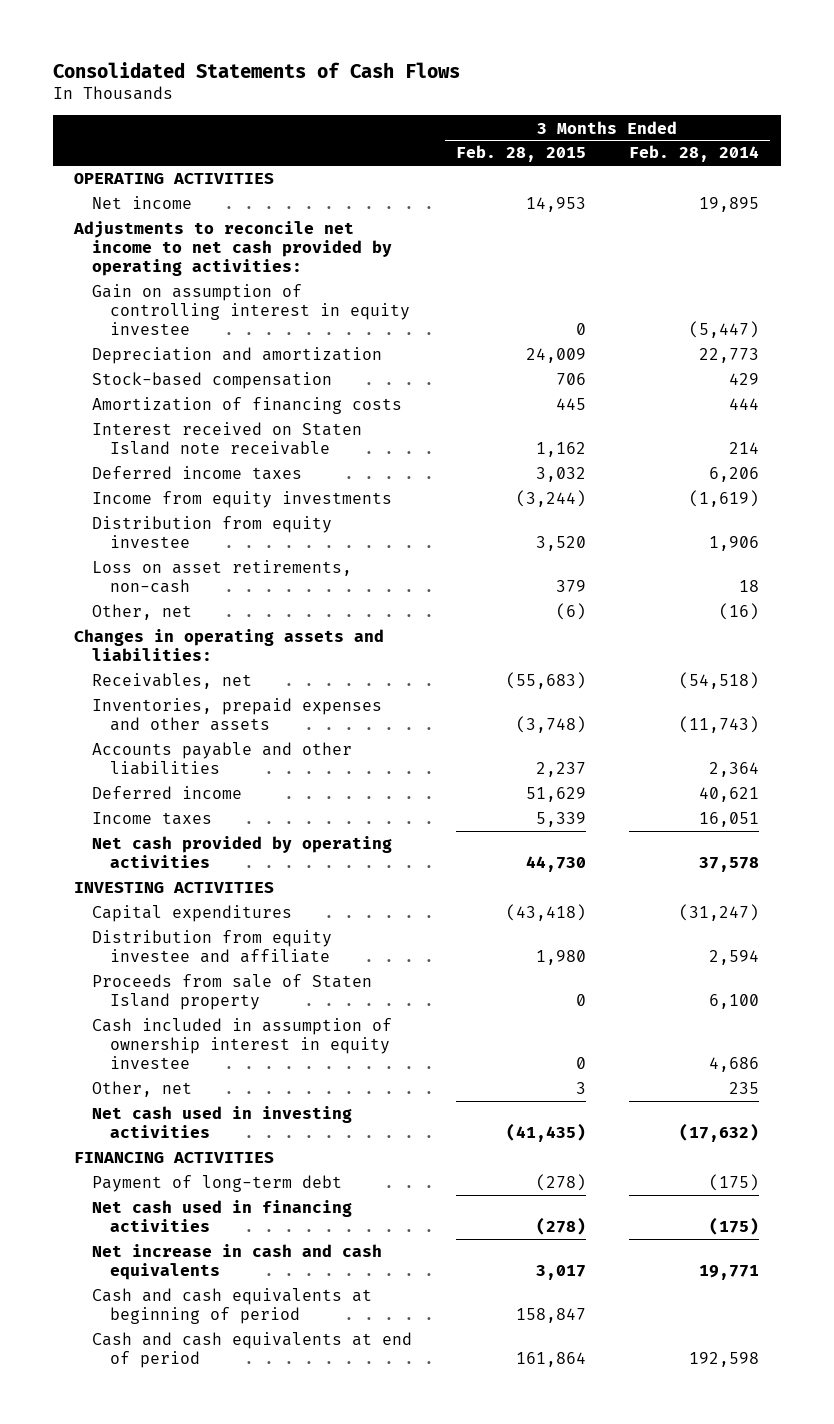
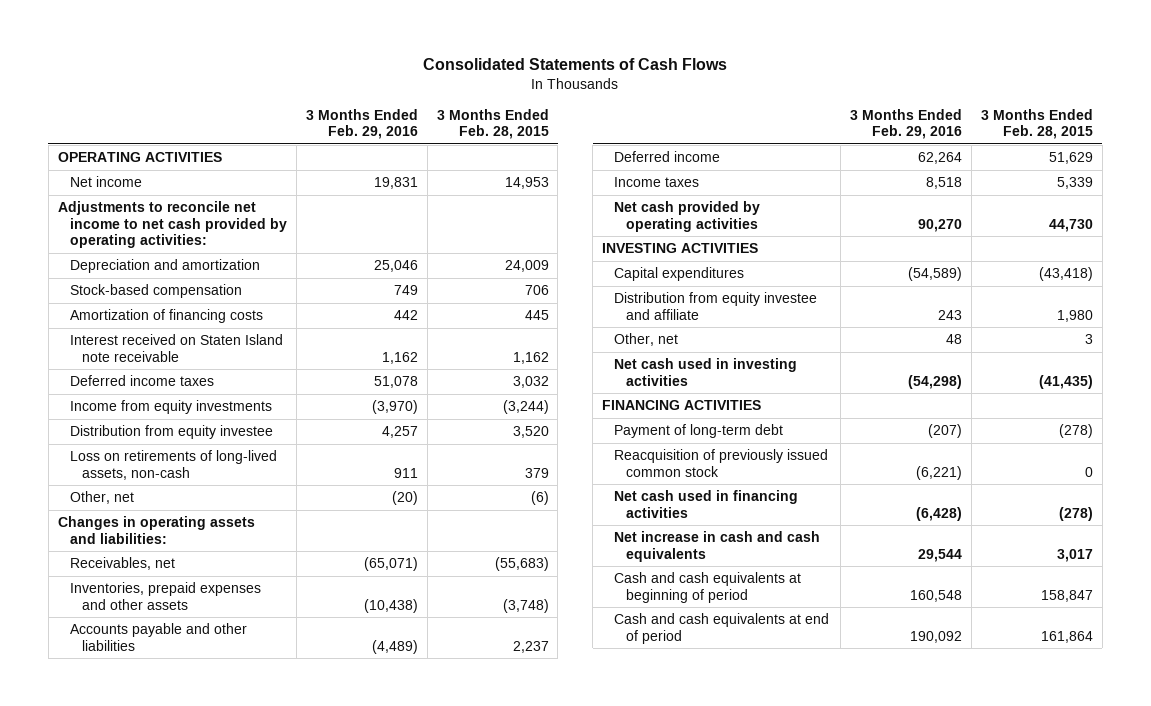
- | 3 Months Ended Feb. 28, 2015 | 3 Months Ended Feb. 28, 2014
+ | 3 Months Ended Feb. 29, 2016 | 3 Months Ended Feb. 28, 2015
- Gain on assumption of controlling interest in equity investee | 0 | (5,447)
- Loss on asset retirements, non-cash | 379 | 18
+ Loss on retirements of long-lived assets, non-cash | 911 | 379
- Proceeds from sale of Staten Island property | 0 | 6,100
- Cash included in assumption of ownership interest in equity investee | 0 | 4,686
+ Reacquisition of previously issued common stock | (6,221) | 0

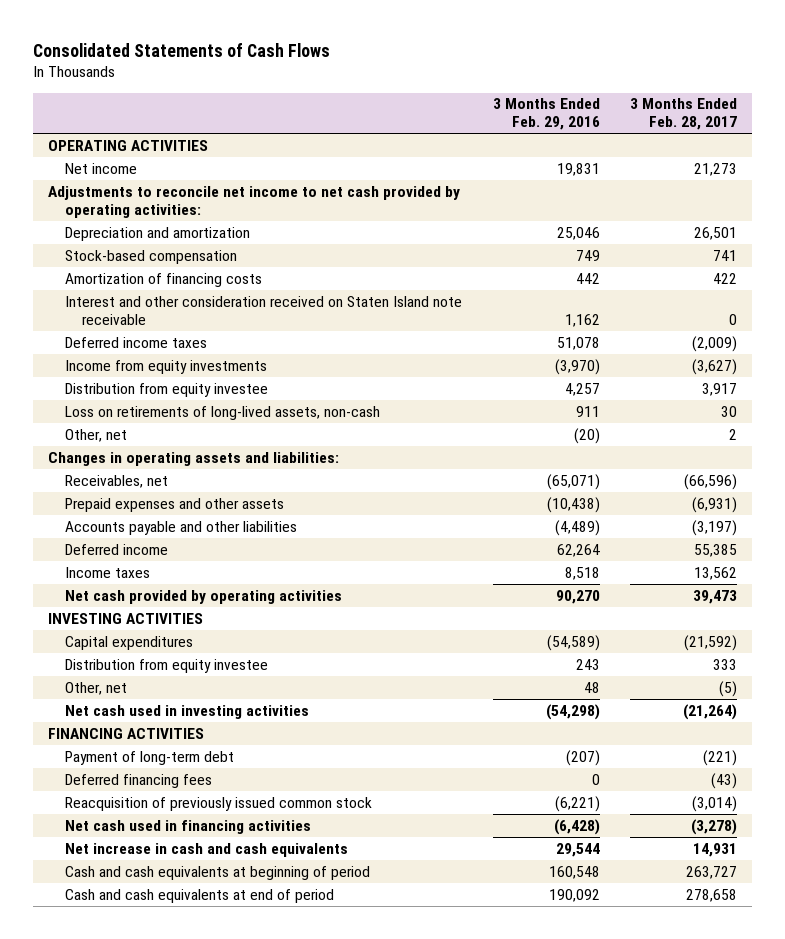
- | 3 Months Ended Feb. 29, 2016 | 3 Months Ended Feb. 28, 2015
+ | 3 Months Ended Feb. 29, 2016 | 3 Months Ended Feb. 28, 2017
- Interest received on Staten Island note receivable | 1,162 | 1,162
+ Interest and other consideration received on Staten Island note receivable | 1,162 | 0
- Inventories, prepaid expenses and other assets | (10,438) | (3,748)
+ Prepaid expenses and other assets | (10,438) | (6,931)
- Distribution from equity investee and affiliate | 243 | 1,980
+ Distribution from equity investee | 243 | 333
+ Deferred financing fees | 0 | (43)

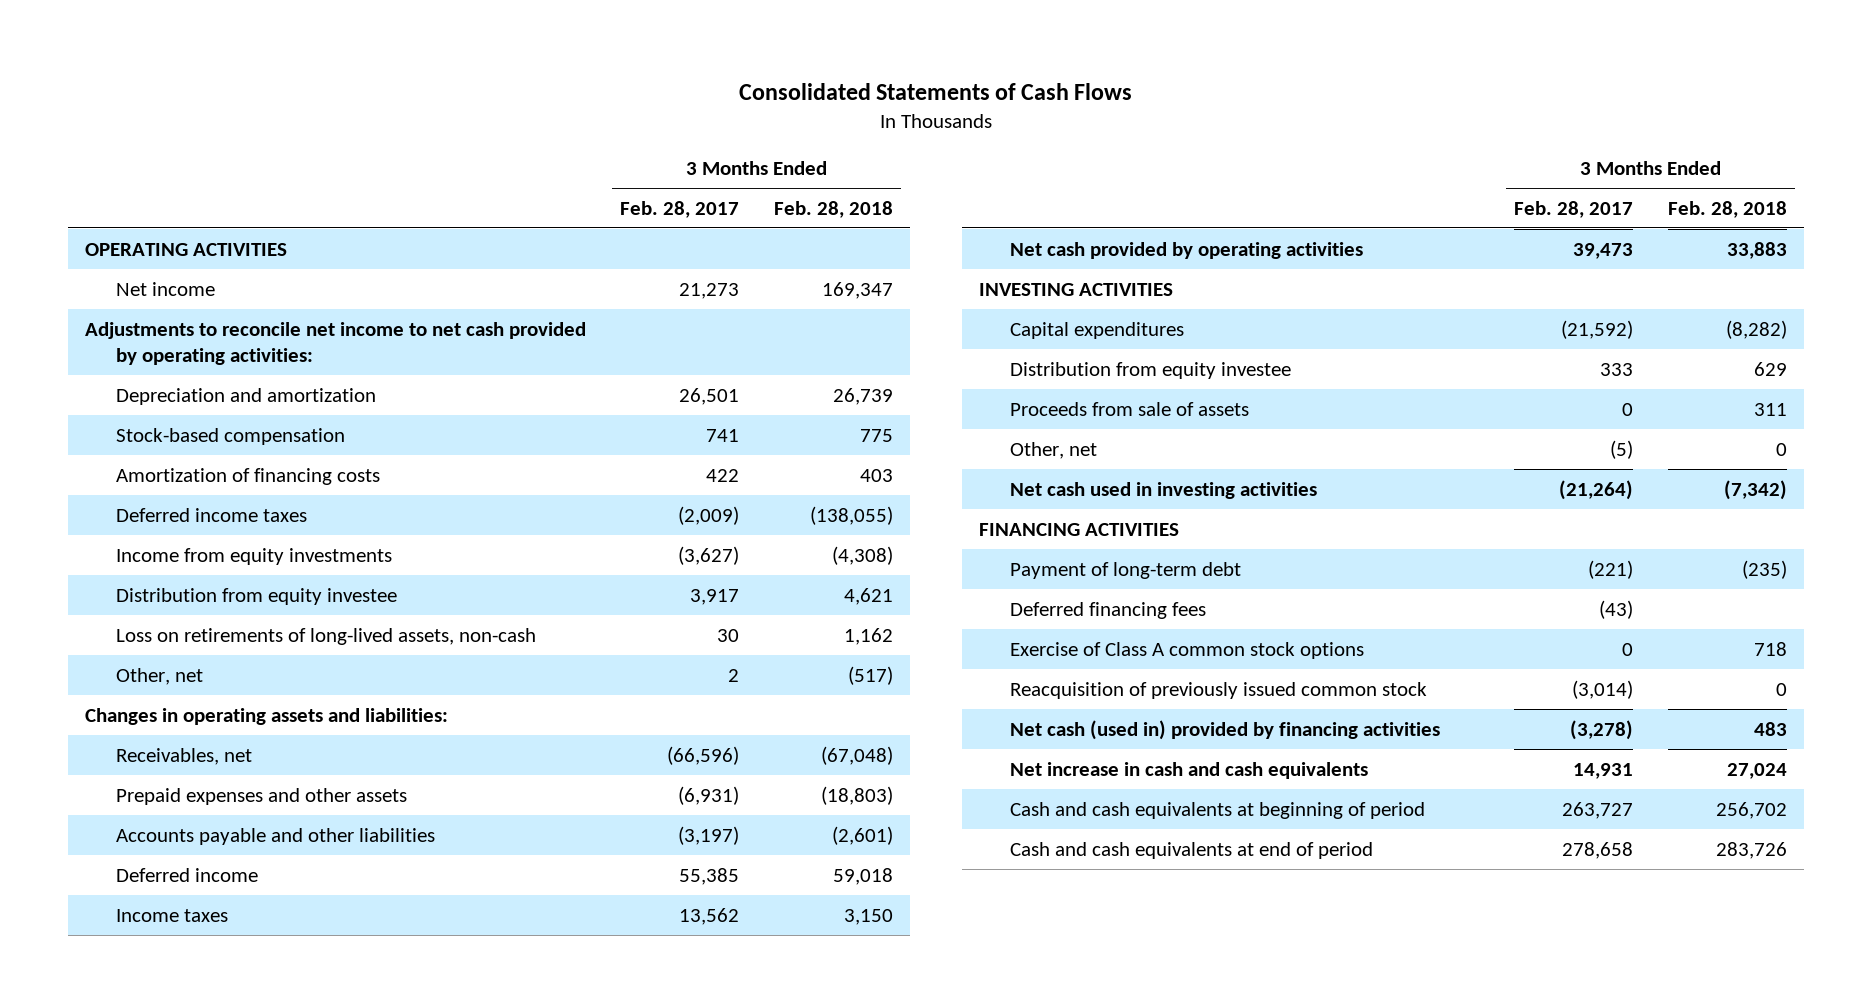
- | 3 Months Ended Feb. 29, 2016 | 3 Months Ended Feb. 28, 2017
+ | 3 Months Ended Feb. 28, 2017 | 3 Months Ended Feb. 28, 2018
- Interest and other consideration received on Staten Island note receivable | 1,162 | 0
+ Proceeds from sale of assets | 0 | 311
+ Exercise of Class A common stock options | 0 | 718
- Net cash used in financing activities | (6,428) | (3,278)
+ Net cash (used in) provided by financing activities | (3,278) | 483

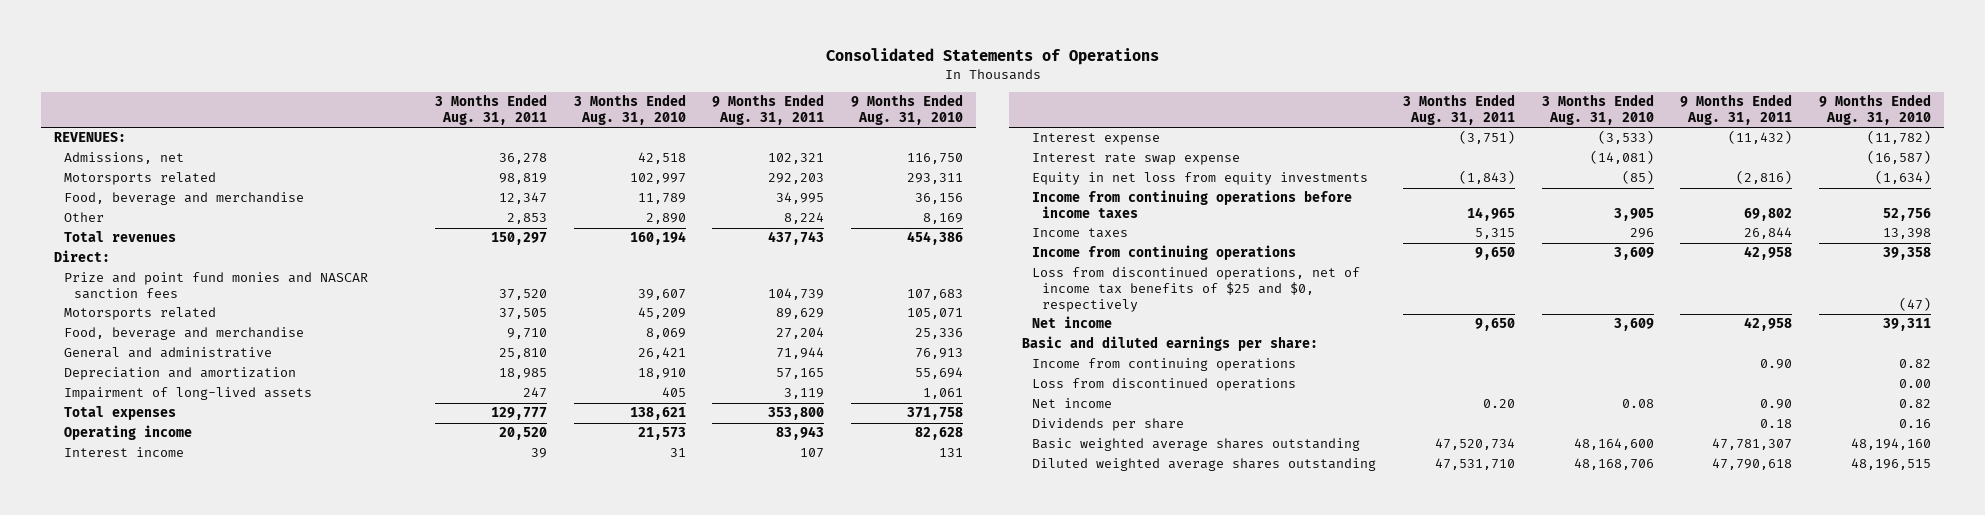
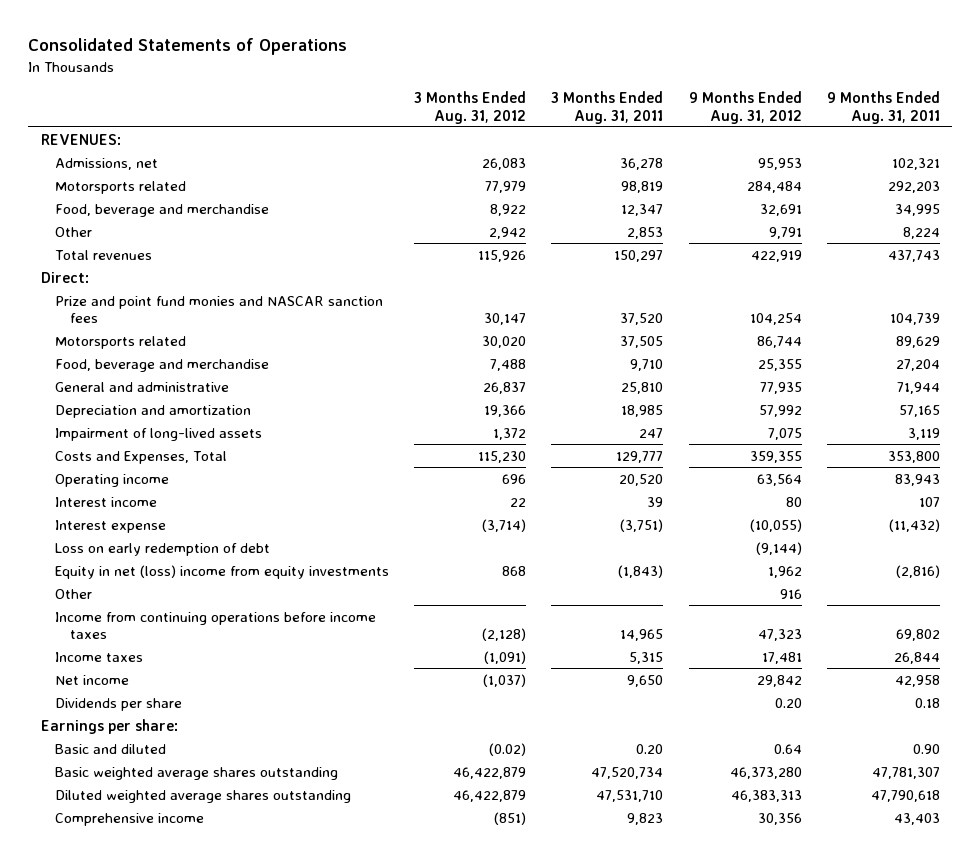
- | 3 Months Ended Aug. 31, 2011 | 3 Months Ended Aug. 31, 2010 | 9 Months Ended Aug. 31, 2011 | 9 Months Ended Aug. 31, 2010
+ | 3 Months Ended Aug. 31, 2012 | 3 Months Ended Aug. 31, 2011 | 9 Months Ended Aug. 31, 2012 | 9 Months Ended Aug. 31, 2011
- Total expenses | 129,777 | 138,621 | 353,800 | 371,758
+ Costs and Expenses, Total | 115,230 | 129,777 | 359,355 | 353,800
- Interest rate swap expense | | (14,081) | | (16,587)
- Equity in net loss from equity investments | (1,843) | (85) | (2,816) | (1,634)
+ Loss on early redemption of debt | | | (9,144) |
+ Equity in net (loss) income from equity investments | 868 | (1,843) | 1,962 | (2,816)
+ Other | | | 916 |
- Income from continuing operations | 9,650 | 3,609 | 42,958 | 39,358
- Loss from discontinued operations, net of income tax benefits of $25 and $0, respectively | | | | (47)
- Basic and diluted earnings per share:
- Income from continuing operations | | | 0.90 | 0.82
- Loss from discontinued operations | | | | 0.00
- Net income | 0.20 | 0.08 | 0.90 | 0.82
+ Earnings per share:
+ Basic and diluted | (0.02) | 0.20 | 0.64 | 0.90
+ Comprehensive income | (851) | 9,823 | 30,356 | 43,403

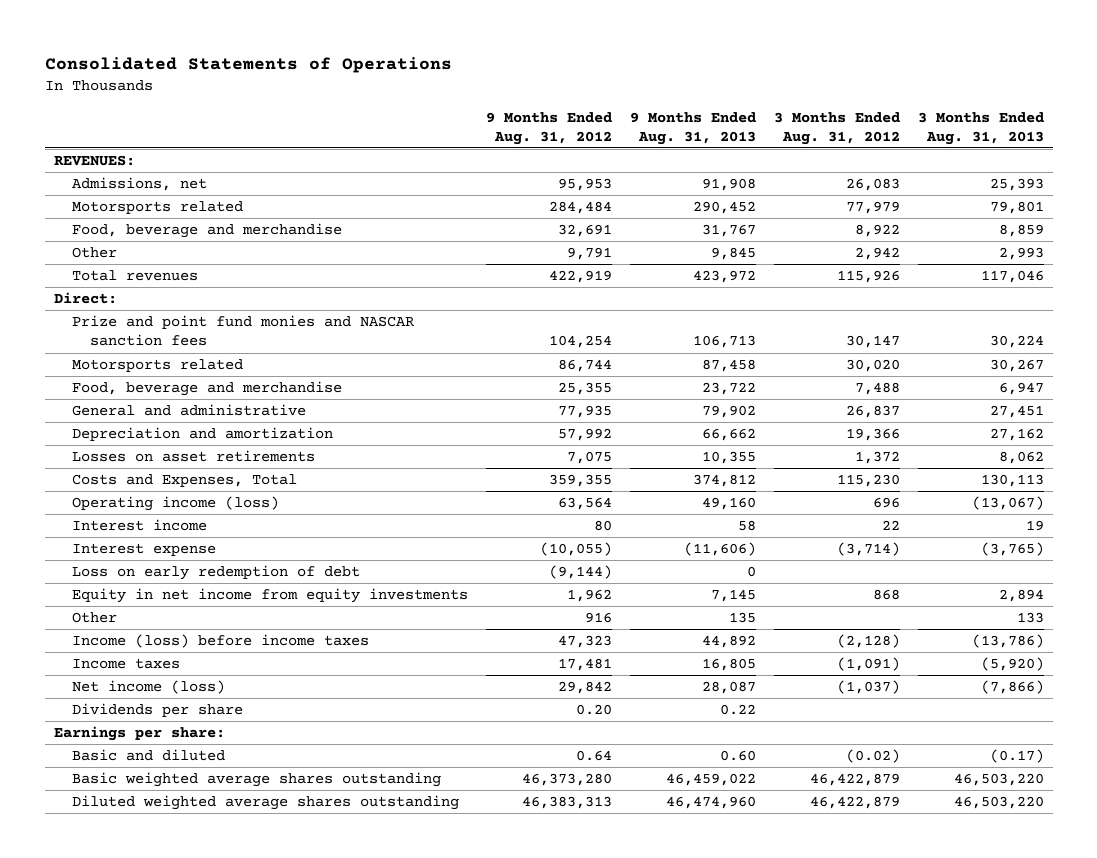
- | 3 Months Ended Aug. 31, 2012 | 3 Months Ended Aug. 31, 2011 | 9 Months Ended Aug. 31, 2012 | 9 Months Ended Aug. 31, 2011
+ | 9 Months Ended Aug. 31, 2012 | 9 Months Ended Aug. 31, 2013 | 3 Months Ended Aug. 31, 2012 | 3 Months Ended Aug. 31, 2013
- Impairment of long-lived assets | 1,372 | 247 | 7,075 | 3,119
+ Losses on asset retirements | 7,075 | 10,355 | 1,372 | 8,062
- Operating income | 696 | 20,520 | 63,564 | 83,943
+ Operating income (loss) | 63,564 | 49,160 | 696 | (13,067)
- Equity in net (loss) income from equity investments | 868 | (1,843) | 1,962 | (2,816)
+ Equity in net income from equity investments | 1,962 | 7,145 | 868 | 2,894
- Income from continuing operations before income taxes | (2,128) | 14,965 | 47,323 | 69,802
+ Income (loss) before income taxes | 47,323 | 44,892 | (2,128) | (13,786)
- Net income | (1,037) | 9,650 | 29,842 | 42,958
+ Net income (loss) | 29,842 | 28,087 | (1,037) | (7,866)
- Comprehensive income | (851) | 9,823 | 30,356 | 43,403

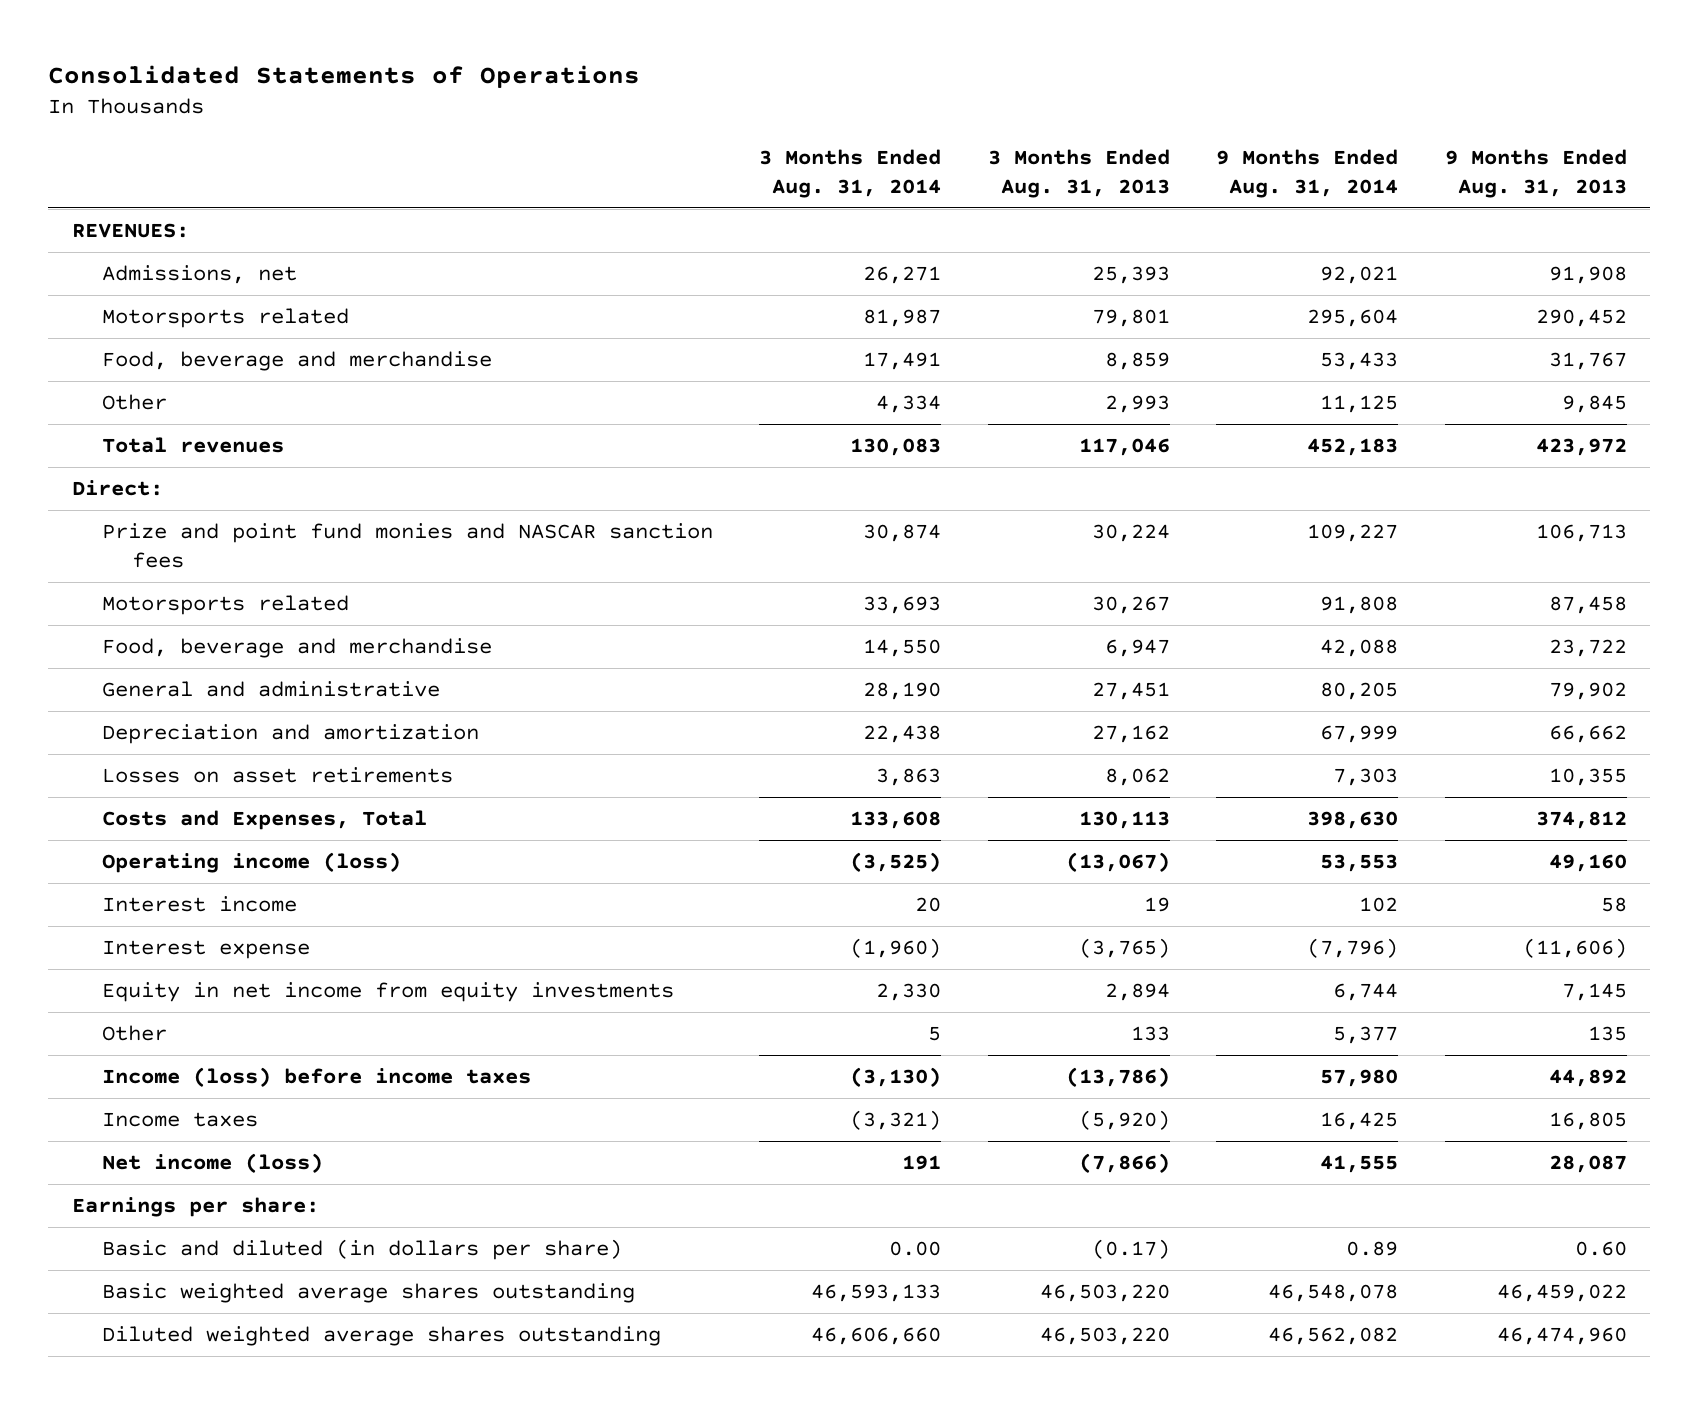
- | 9 Months Ended Aug. 31, 2012 | 9 Months Ended Aug. 31, 2013 | 3 Months Ended Aug. 31, 2012 | 3 Months Ended Aug. 31, 2013
+ | 3 Months Ended Aug. 31, 2014 | 3 Months Ended Aug. 31, 2013 | 9 Months Ended Aug. 31, 2014 | 9 Months Ended Aug. 31, 2013
- Loss on early redemption of debt | (9,144) | 0 | |
- Dividends per share | 0.20 | 0.22 | |
- Basic and diluted | 0.64 | 0.60 | (0.02) | (0.17)
+ Basic and diluted (in dollars per share) | 0.00 | (0.17) | 0.89 | 0.60

